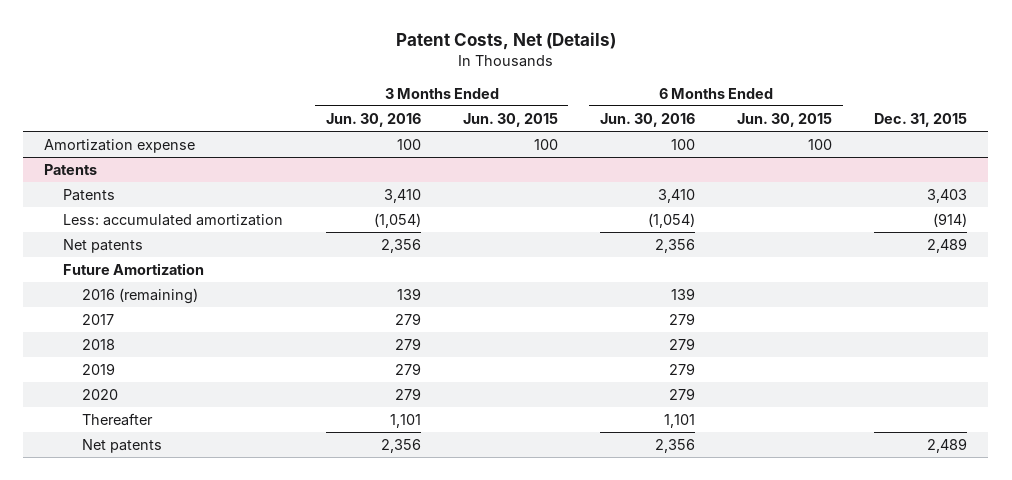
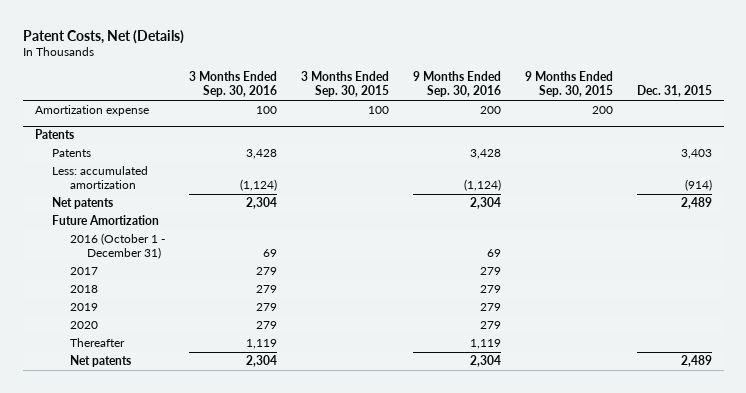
- | 3 Months Ended Jun. 30, 2016 | 3 Months Ended Jun. 30, 2015 | 6 Months Ended Jun. 30, 2016 | 6 Months Ended Jun. 30, 2015 | Dec. 31, 2015
+ | 3 Months Ended Sep. 30, 2016 | 3 Months Ended Sep. 30, 2015 | 9 Months Ended Sep. 30, 2016 | 9 Months Ended Sep. 30, 2015 | Dec. 31, 2015
@ Patents
- 2016 (remaining) | 139 | | 139 | |
+ 2016 (October 1 - December 31) | 69 | | 69 | |

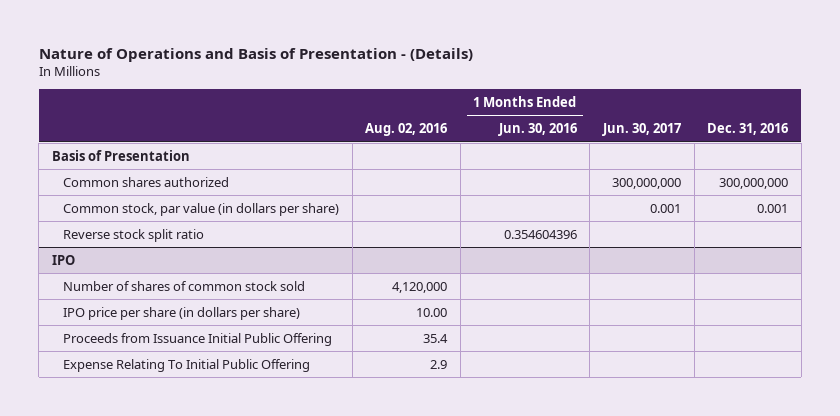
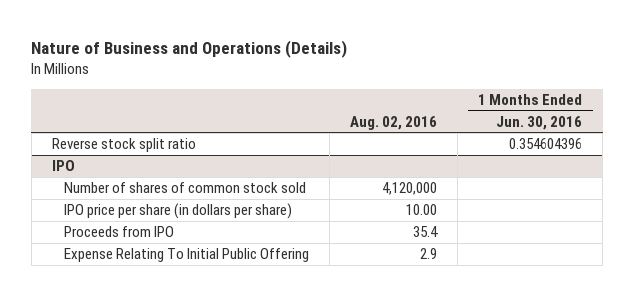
- Nature of Operations and Basis of Presentation - (Details)
+ Nature of Business and Operations (Details)
- | Aug. 02, 2016 | 1 Months Ended Jun. 30, 2016 | Jun. 30, 2017 | Dec. 31, 2016
+ | Aug. 02, 2016 | 1 Months Ended Jun. 30, 2016
- Basis of Presentation
- Common shares authorized | | | 300,000,000 | 300,000,000
- Common stock, par value (in dollars per share) | | | 0.001 | 0.001
@ IPO
- Proceeds from Issuance Initial Public Offering | 35.4 | | |
+ Proceeds from IPO | 35.4 |

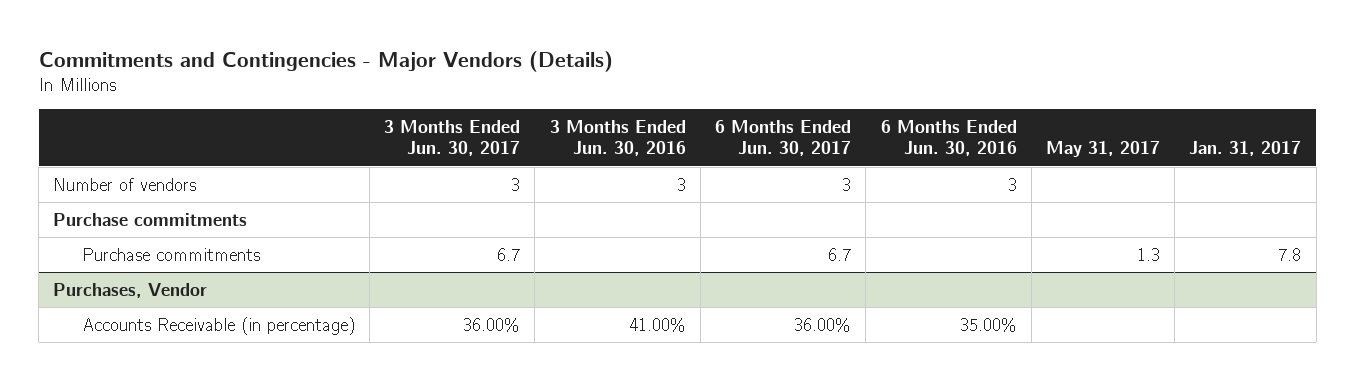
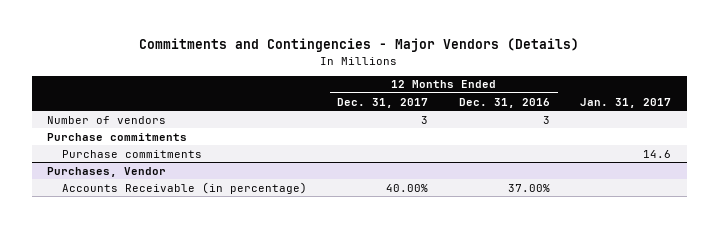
- | 3 Months Ended Jun. 30, 2017 | 3 Months Ended Jun. 30, 2016 | 6 Months Ended Jun. 30, 2017 | 6 Months Ended Jun. 30, 2016 | May 31, 2017 | Jan. 31, 2017
+ | 12 Months Ended Dec. 31, 2017 | 12 Months Ended Dec. 31, 2016 | Jan. 31, 2017
- Purchase commitments | 6.7 | | 6.7 | | 1.3 | 7.8
+ Purchase commitments | | | 14.6

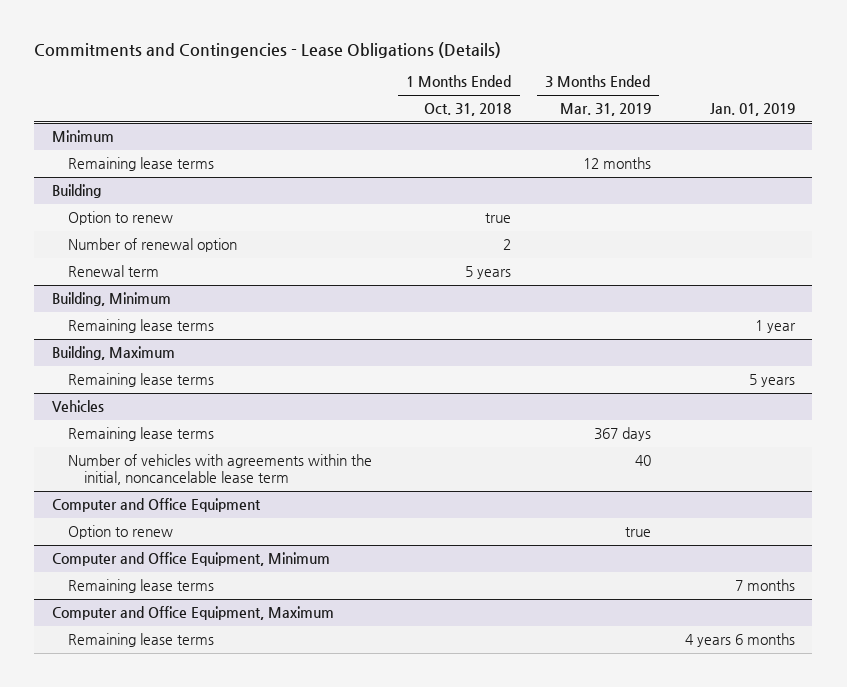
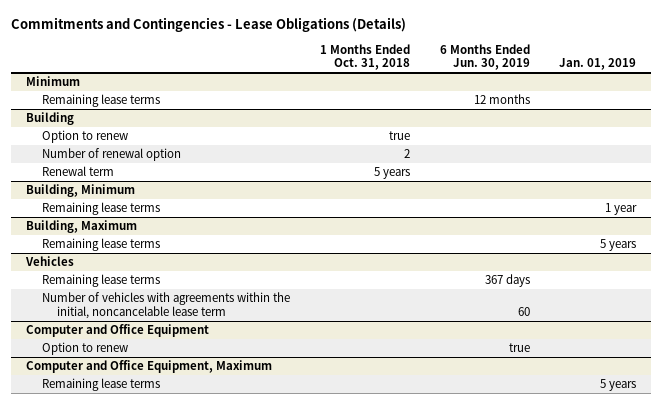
- | 1 Months Ended Oct. 31, 2018 | 3 Months Ended Mar. 31, 2019 | Jan. 01, 2019
+ | 1 Months Ended Oct. 31, 2018 | 6 Months Ended Jun. 30, 2019 | Jan. 01, 2019
- Computer and Office Equipment, Minimum
- Remaining lease terms | | | 7 months
@ Computer and Office Equipment, Maximum
- Remaining lease terms | | | 4 years 6 months
+ Remaining lease terms | | | 5 years

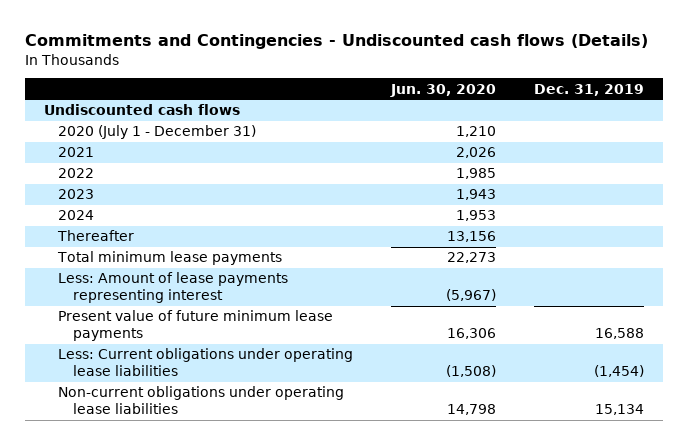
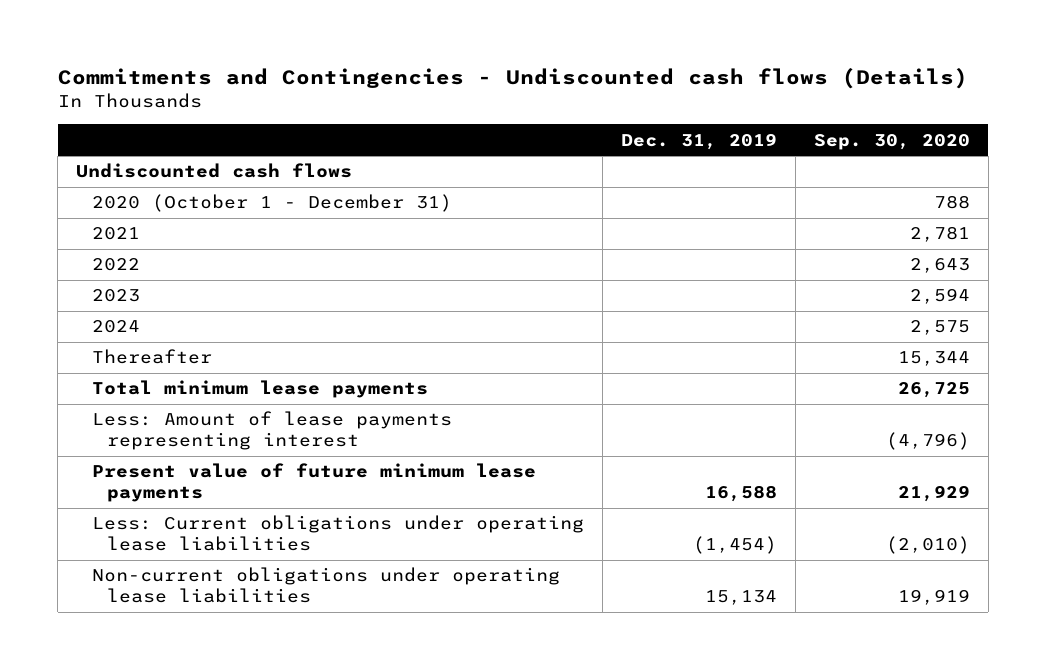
- | Jun. 30, 2020 | Dec. 31, 2019
+ | Dec. 31, 2019 | Sep. 30, 2020
- 2020 (July 1 - December 31) | 1,210 |
+ 2020 (October 1 - December 31) | | 788

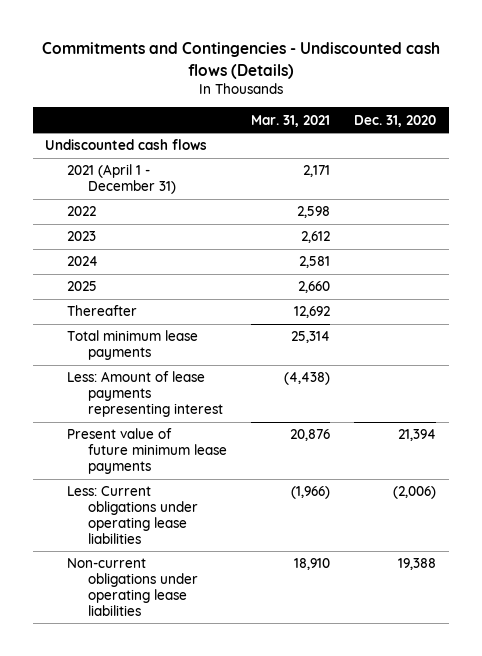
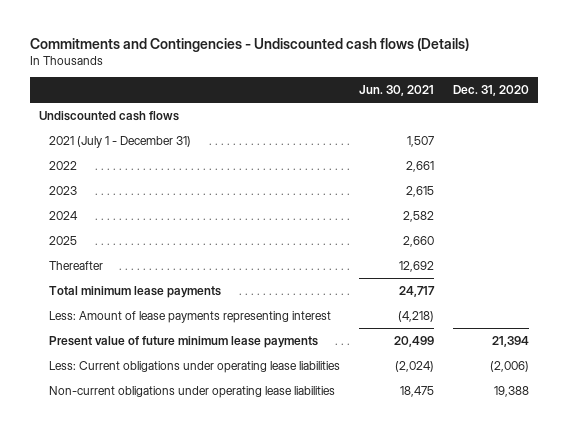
- | Mar. 31, 2021 | Dec. 31, 2020
+ | Jun. 30, 2021 | Dec. 31, 2020
- 2021 (April 1 - December 31) | 2,171 |
+ 2021 (July 1 - December 31) | 1,507 |

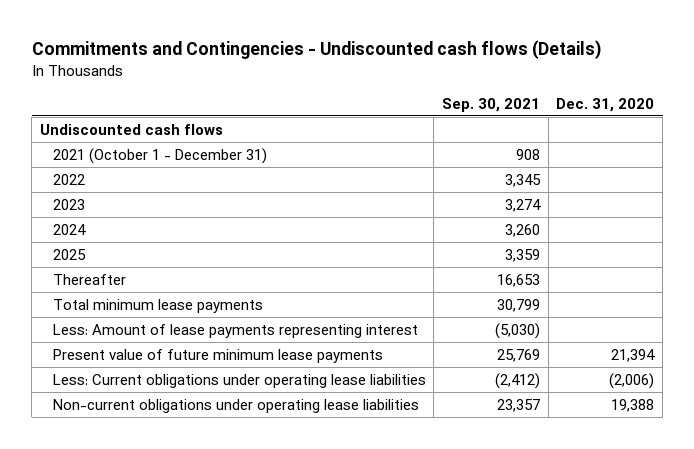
- | Jun. 30, 2021 | Dec. 31, 2020
+ | Sep. 30, 2021 | Dec. 31, 2020
- 2021 (July 1 - December 31) | 1,507 |
+ 2021 (October 1 - December 31) | 908 |

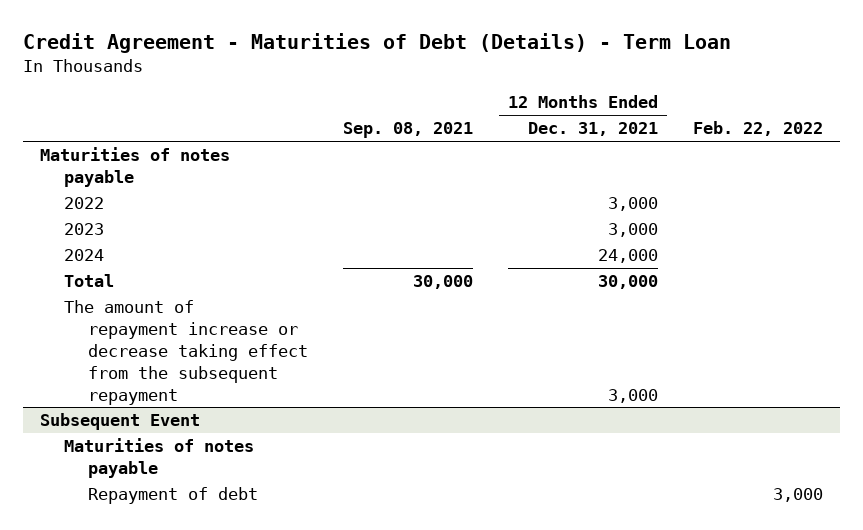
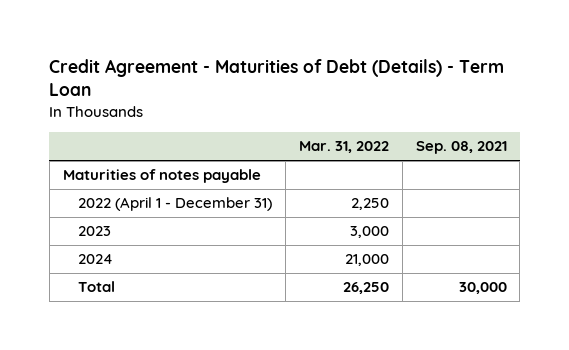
- | Sep. 08, 2021 | 12 Months Ended Dec. 31, 2021 | Feb. 22, 2022
+ | Mar. 31, 2022 | Sep. 08, 2021
- 2022 | | 3,000 |
+ 2022 (April 1 - December 31) | 2,250 |
- The amount of repayment increase or decrease taking effect from the subsequent repayment | | 3,000 |
- Subsequent Event
- Maturities of notes payable
- Repayment of debt | | | 3,000

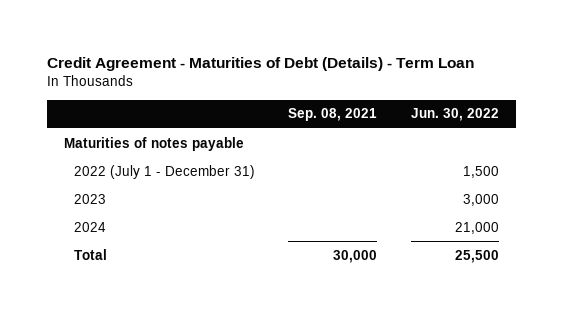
- | Mar. 31, 2022 | Sep. 08, 2021
+ | Sep. 08, 2021 | Jun. 30, 2022
- 2022 (April 1 - December 31) | 2,250 |
+ 2022 (July 1 - December 31) | | 1,500

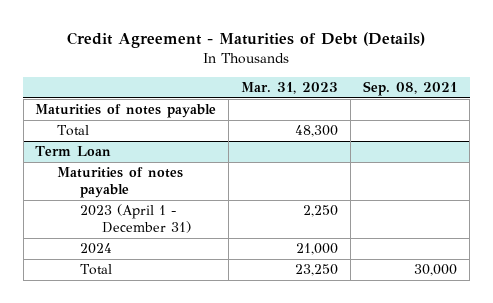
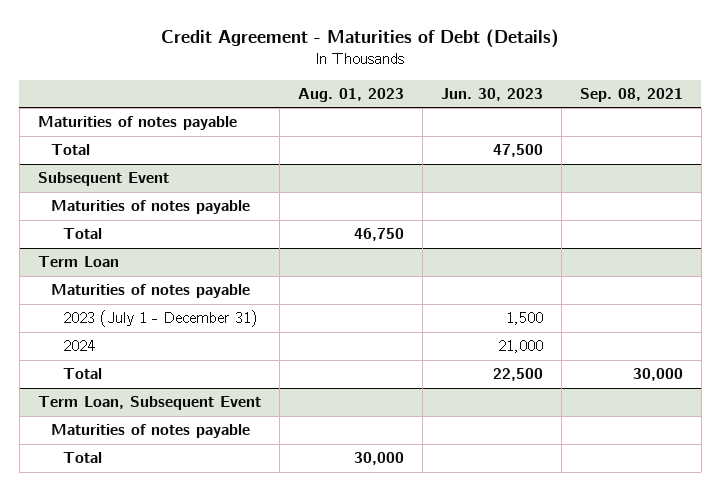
- | Mar. 31, 2023 | Sep. 08, 2021
+ | Aug. 01, 2023 | Jun. 30, 2023 | Sep. 08, 2021
+ Subsequent Event
+ Maturities of notes payable
+ Total | 46,750 | |
@ Term Loan
- 2023 (April 1 - December 31) | 2,250 |
+ 2023 (July 1 - December 31) | | 1,500 |
+ Term Loan, Subsequent Event
+ Maturities of notes payable
+ Total | 30,000 | |

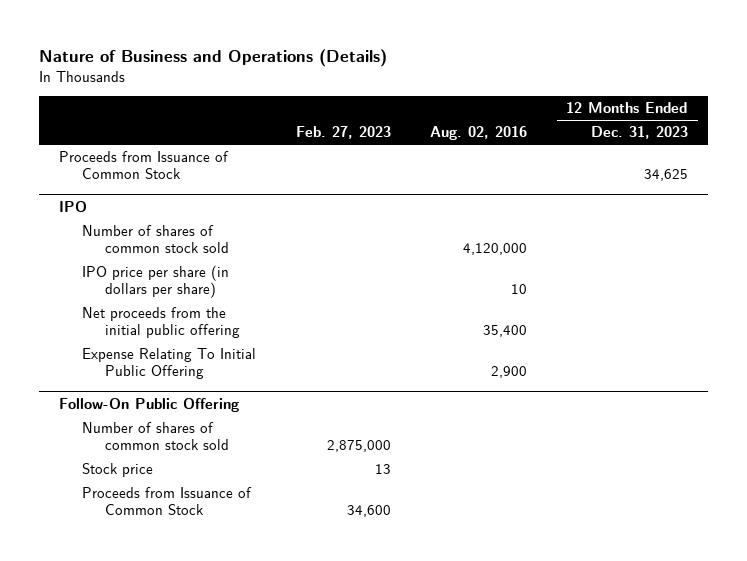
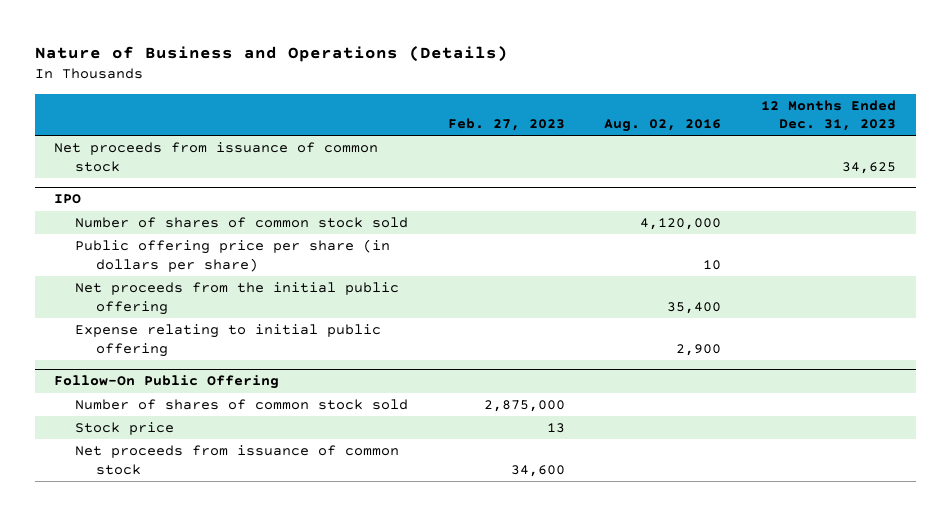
- Proceeds from Issuance of Common Stock | | | 34,625
+ Net proceeds from issuance of common stock | | | 34,625
@ IPO
- IPO price per share (in dollars per share) | | 10 |
+ Public offering price per share (in dollars per share) | | 10 |
- Expense Relating To Initial Public Offering | | 2,900 |
+ Expense relating to initial public offering | | 2,900 |
@ Follow-On Public Offering
- Proceeds from Issuance of Common Stock | 34,600 | |
+ Net proceeds from issuance of common stock | 34,600 | |

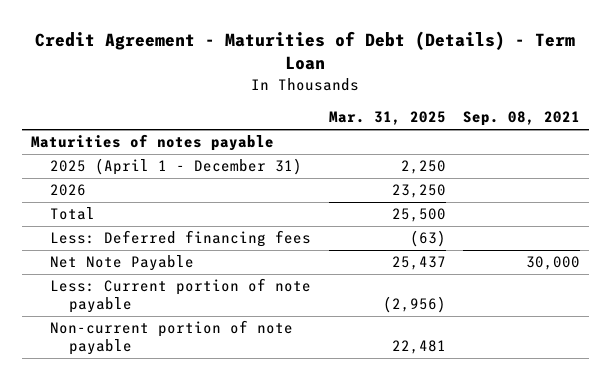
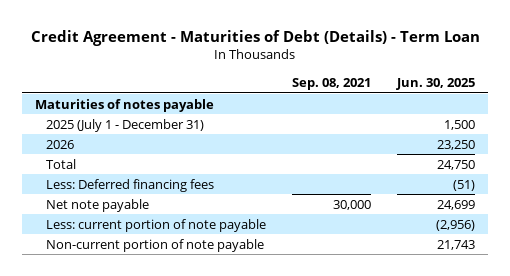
- | Mar. 31, 2025 | Sep. 08, 2021
+ | Sep. 08, 2021 | Jun. 30, 2025
- 2025 (April 1 - December 31) | 2,250 |
+ 2025 (July 1 - December 31) | | 1,500
- Net Note Payable | 25,437 | 30,000
- Less: Current portion of note payable | (2,956) |
+ Net note payable | 30,000 | 24,699
+ Less: current portion of note payable | | (2,956)

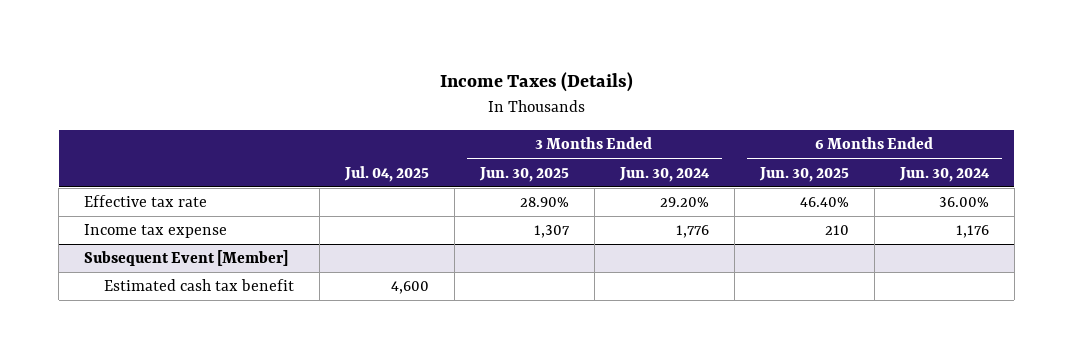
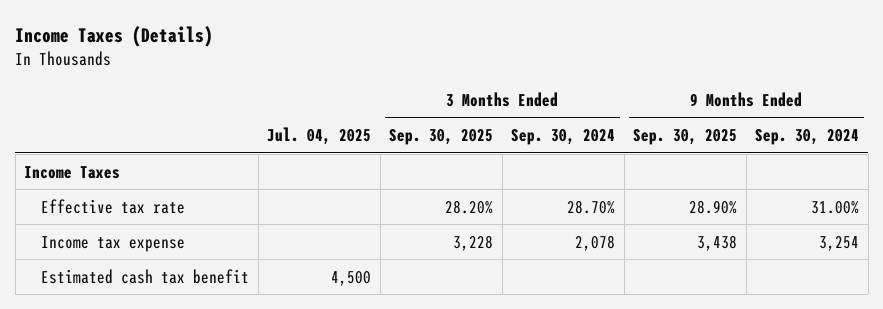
- | Jul. 04, 2025 | 3 Months Ended Jun. 30, 2025 | 3 Months Ended Jun. 30, 2024 | 6 Months Ended Jun. 30, 2025 | 6 Months Ended Jun. 30, 2024
+ | Jul. 04, 2025 | 3 Months Ended Sep. 30, 2025 | 3 Months Ended Sep. 30, 2024 | 9 Months Ended Sep. 30, 2025 | 9 Months Ended Sep. 30, 2024
+ Income Taxes
- Subsequent Event [Member]
- Estimated cash tax benefit | 4,600 | | | |
+ Estimated cash tax benefit | 4,500 | | | |

